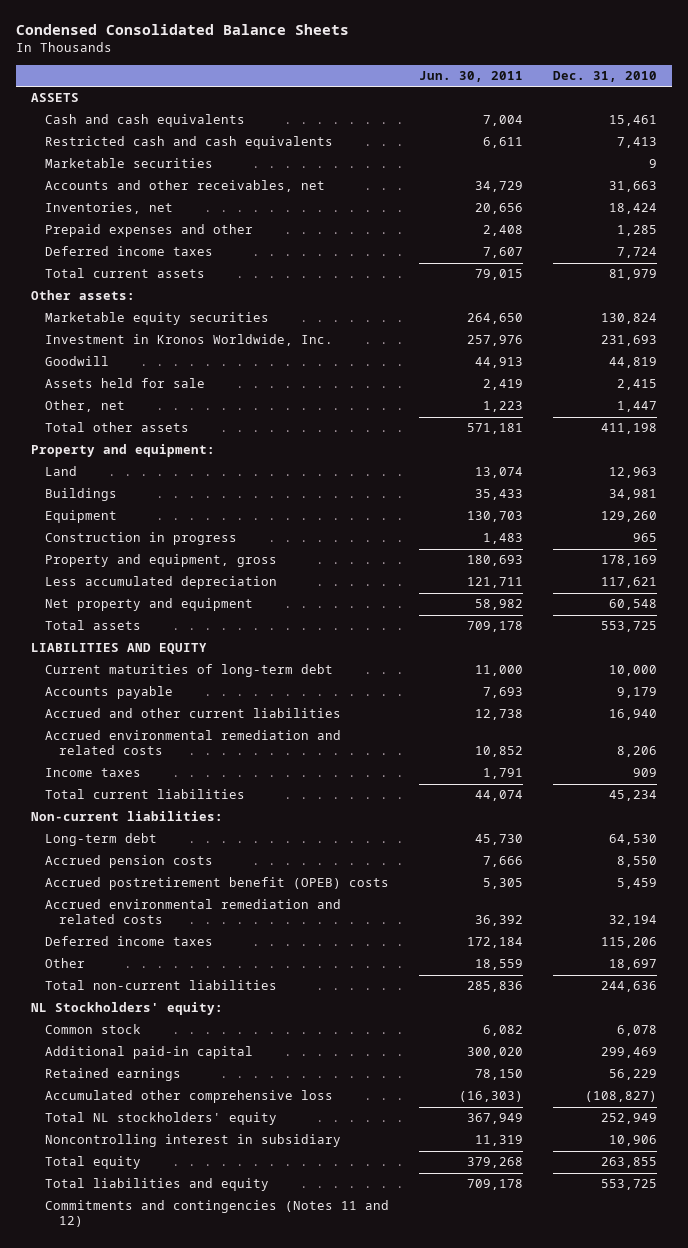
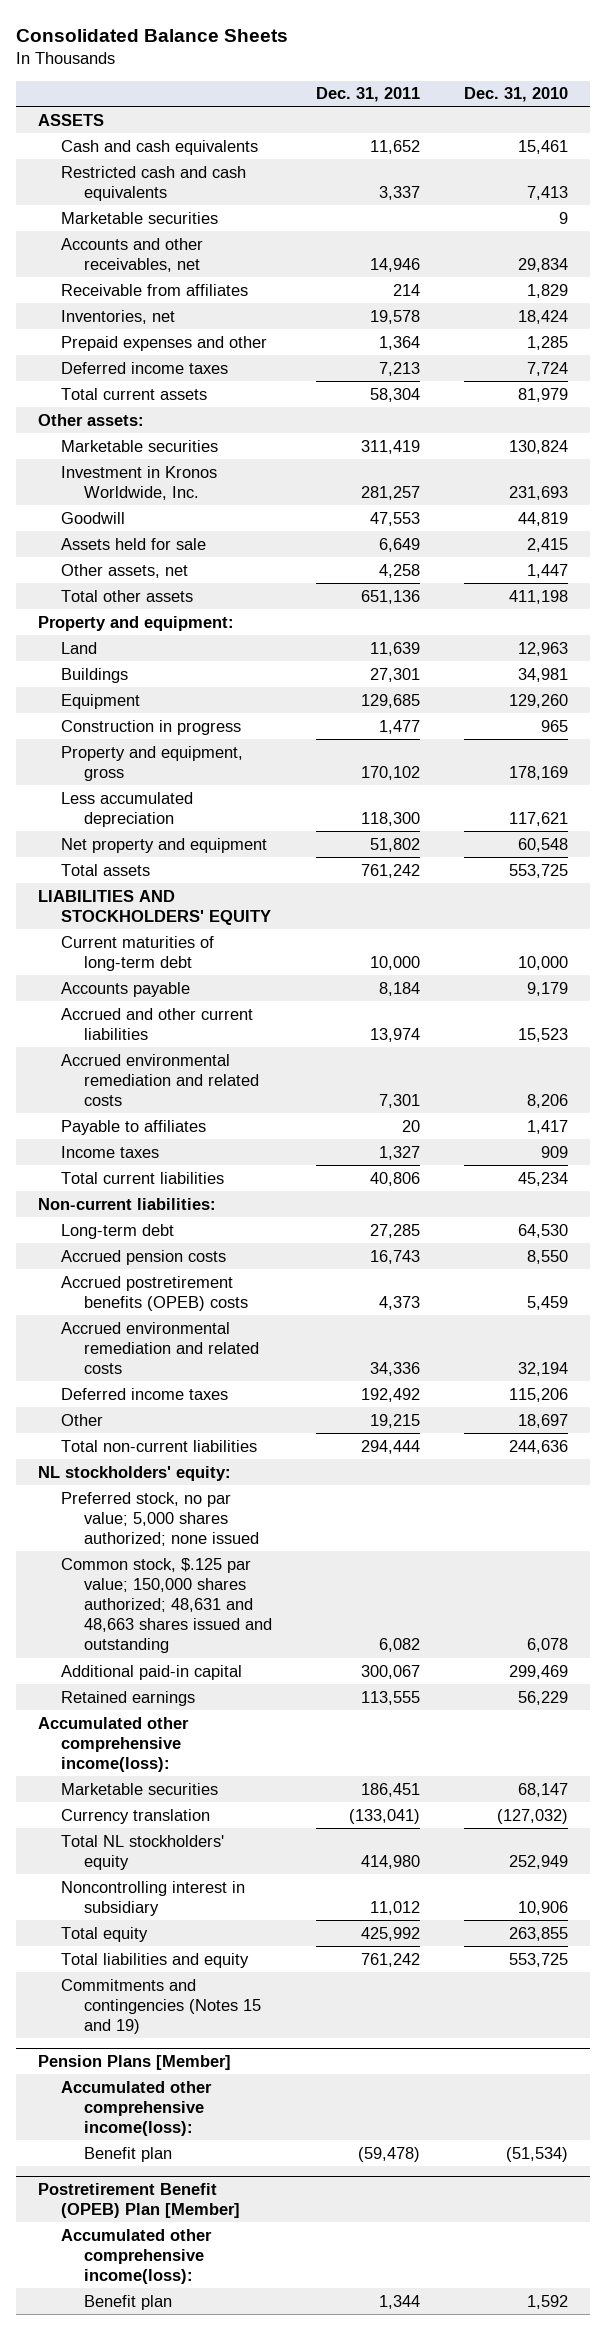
- Condensed Consolidated Balance Sheets
+ Consolidated Balance Sheets
- | Jun. 30, 2011 | Dec. 31, 2010
+ | Dec. 31, 2011 | Dec. 31, 2010
- Accounts and other receivables, net | 34,729 | 31,663
+ Accounts and other receivables, net | 14,946 | 29,834
+ Receivable from affiliates | 214 | 1,829
- Marketable equity securities | 264,650 | 130,824
+ Marketable securities | 311,419 | 130,824
- Other, net | 1,223 | 1,447
+ Other assets, net | 4,258 | 1,447
- LIABILITIES AND EQUITY
+ LIABILITIES AND STOCKHOLDERS' EQUITY
- Accrued and other current liabilities | 12,738 | 16,940
+ Accrued and other current liabilities | 13,974 | 15,523
+ Payable to affiliates | 20 | 1,417
- Accrued postretirement benefit (OPEB) costs | 5,305 | 5,459
+ Accrued postretirement benefits (OPEB) costs | 4,373 | 5,459
- NL Stockholders' equity:
- Common stock | 6,082 | 6,078
+ NL stockholders' equity:
+ Preferred stock, no par value; 5,000 shares authorized; none issued
+ Common stock, $.125 par value; 150,000 shares authorized; 48,631 and 48,663 shares issued and outstanding | 6,082 | 6,078
- Accumulated other comprehensive loss | (16,303) | (108,827)
+ Accumulated other comprehensive income(loss):
+ Marketable securities | 186,451 | 68,147
+ Currency translation | (133,041) | (127,032)
- Commitments and contingencies (Notes 11 and 12)
+ Commitments and contingencies (Notes 15 and 19)
+ Pension Plans [Member]
+ Accumulated other comprehensive income(loss):
+ Benefit plan | (59,478) | (51,534)
+ Postretirement Benefit (OPEB) Plan [Member]
+ Accumulated other comprehensive income(loss):
+ Benefit plan | 1,344 | 1,592

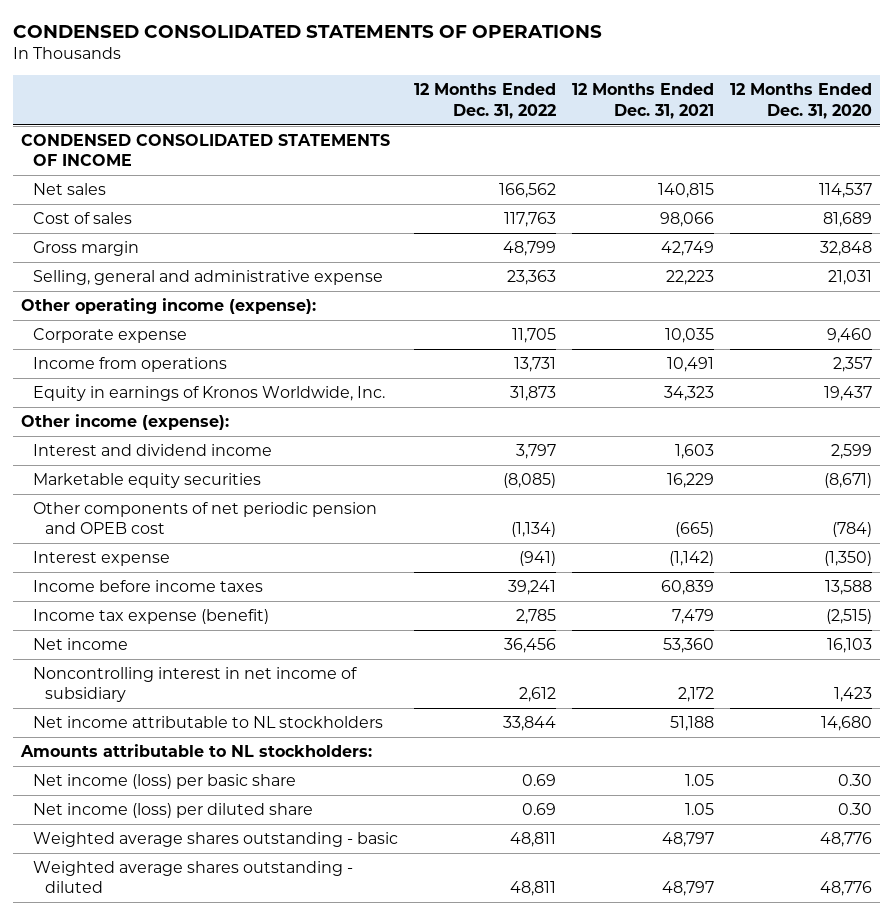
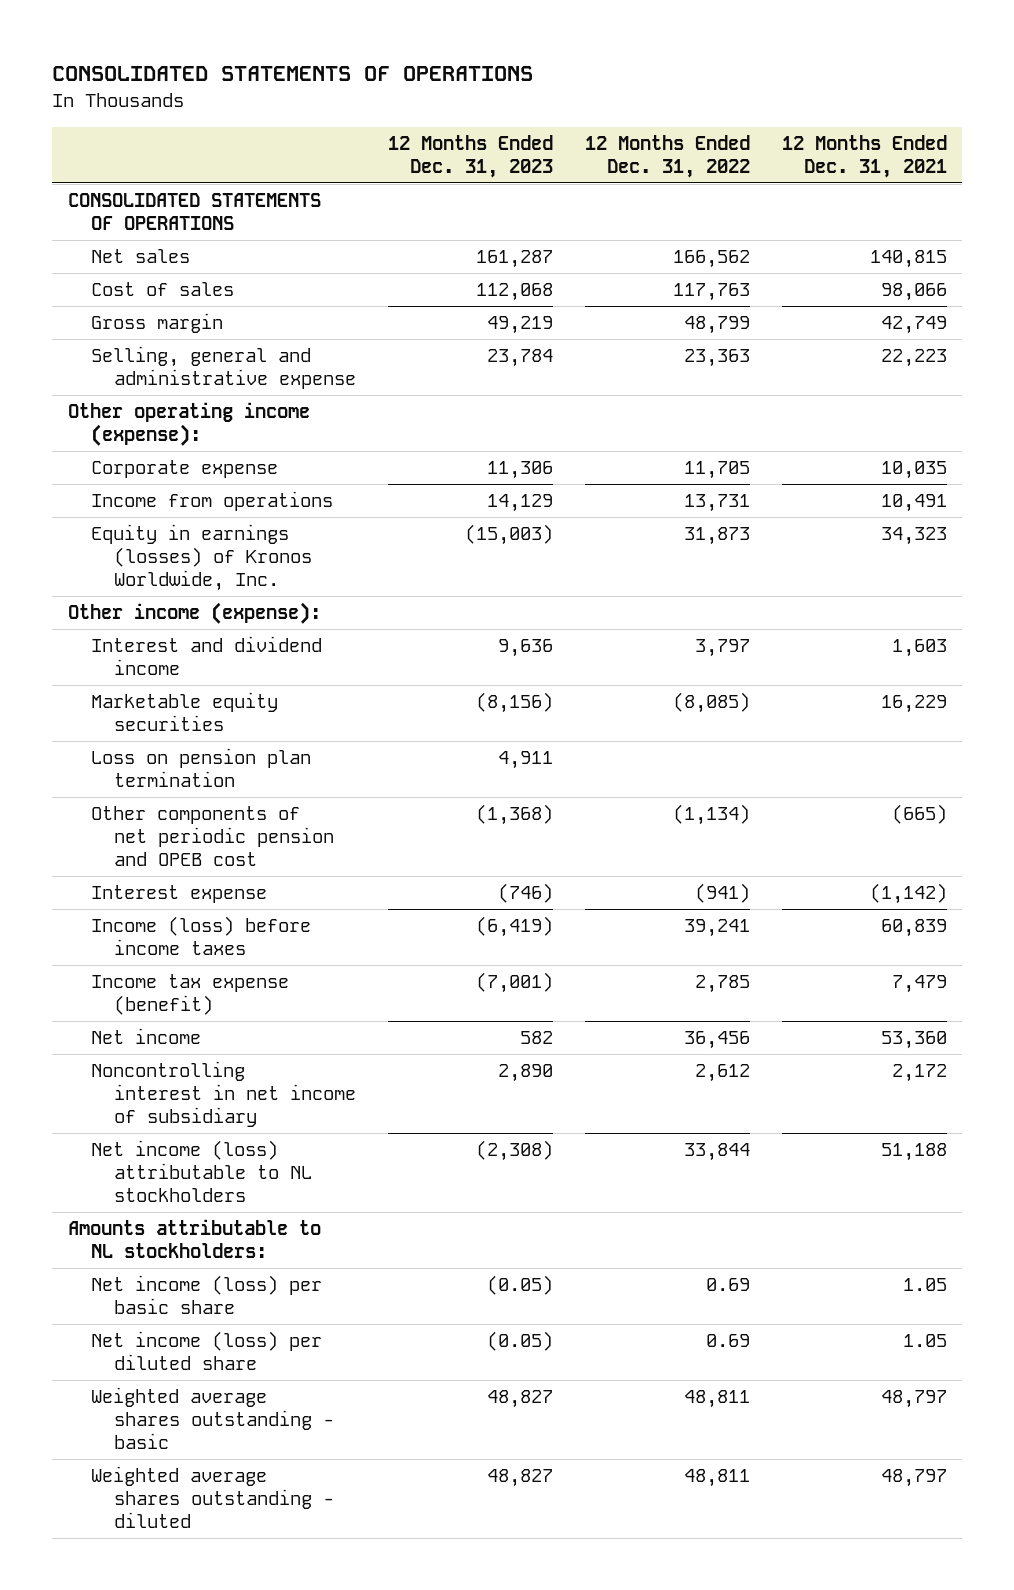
- CONDENSED CONSOLIDATED STATEMENTS OF OPERATIONS
+ CONSOLIDATED STATEMENTS OF OPERATIONS
- | 12 Months Ended Dec. 31, 2022 | 12 Months Ended Dec. 31, 2021 | 12 Months Ended Dec. 31, 2020
+ | 12 Months Ended Dec. 31, 2023 | 12 Months Ended Dec. 31, 2022 | 12 Months Ended Dec. 31, 2021
- CONDENSED CONSOLIDATED STATEMENTS OF INCOME
+ CONSOLIDATED STATEMENTS OF OPERATIONS
- Equity in earnings of Kronos Worldwide, Inc. | 31,873 | 34,323 | 19,437
+ Equity in earnings (losses) of Kronos Worldwide, Inc. | (15,003) | 31,873 | 34,323
+ Loss on pension plan termination | 4,911 | |
- Income before income taxes | 39,241 | 60,839 | 13,588
+ Income (loss) before income taxes | (6,419) | 39,241 | 60,839
- Net income attributable to NL stockholders | 33,844 | 51,188 | 14,680
+ Net income (loss) attributable to NL stockholders | (2,308) | 33,844 | 51,188

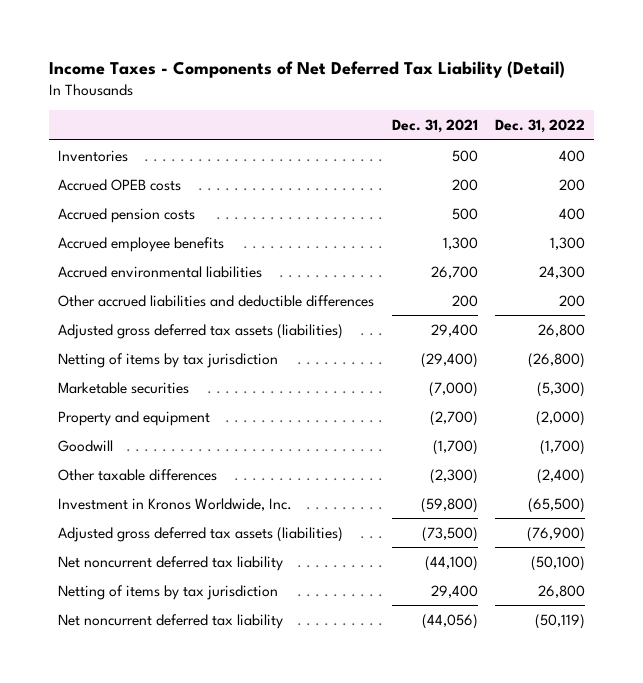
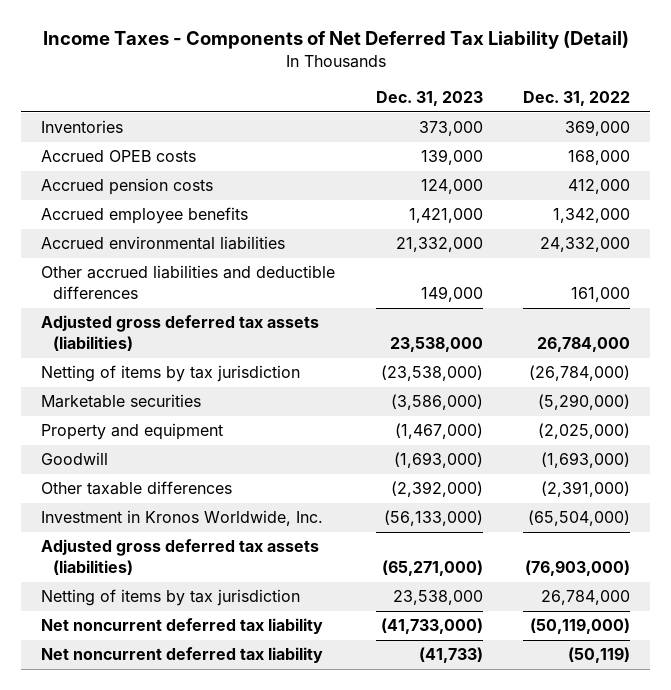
- | Dec. 31, 2021 | Dec. 31, 2022
+ | Dec. 31, 2023 | Dec. 31, 2022
- Inventories | 500 | 400
- Accrued OPEB costs | 200 | 200
- Accrued pension costs | 500 | 400
- Accrued employee benefits | 1,300 | 1,300
- Accrued environmental liabilities | 26,700 | 24,300
- Other accrued liabilities and deductible differences | 200 | 200
- Adjusted gross deferred tax assets (liabilities) | 29,400 | 26,800
- Netting of items by tax jurisdiction | (29,400) | (26,800)
- Marketable securities | (7,000) | (5,300)
- Property and equipment | (2,700) | (2,000)
- Goodwill | (1,700) | (1,700)
- Other taxable differences | (2,300) | (2,400)
- Investment in Kronos Worldwide, Inc. | (59,800) | (65,500)
- Adjusted gross deferred tax assets (liabilities) | (73,500) | (76,900)
- Net noncurrent deferred tax liability | (44,100) | (50,100)
- Netting of items by tax jurisdiction | 29,400 | 26,800
+ Inventories | 373,000 | 369,000
+ Accrued OPEB costs | 139,000 | 168,000
+ Accrued pension costs | 124,000 | 412,000
+ Accrued employee benefits | 1,421,000 | 1,342,000
+ Accrued environmental liabilities | 21,332,000 | 24,332,000
+ Other accrued liabilities and deductible differences | 149,000 | 161,000
+ Adjusted gross deferred tax assets (liabilities) | 23,538,000 | 26,784,000
+ Netting of items by tax jurisdiction | (23,538,000) | (26,784,000)
+ Marketable securities | (3,586,000) | (5,290,000)
+ Property and equipment | (1,467,000) | (2,025,000)
+ Goodwill | (1,693,000) | (1,693,000)
+ Other taxable differences | (2,392,000) | (2,391,000)
+ Investment in Kronos Worldwide, Inc. | (56,133,000) | (65,504,000)
+ Adjusted gross deferred tax assets (liabilities) | (65,271,000) | (76,903,000)
+ Netting of items by tax jurisdiction | 23,538,000 | 26,784,000
+ Net noncurrent deferred tax liability | (41,733,000) | (50,119,000)

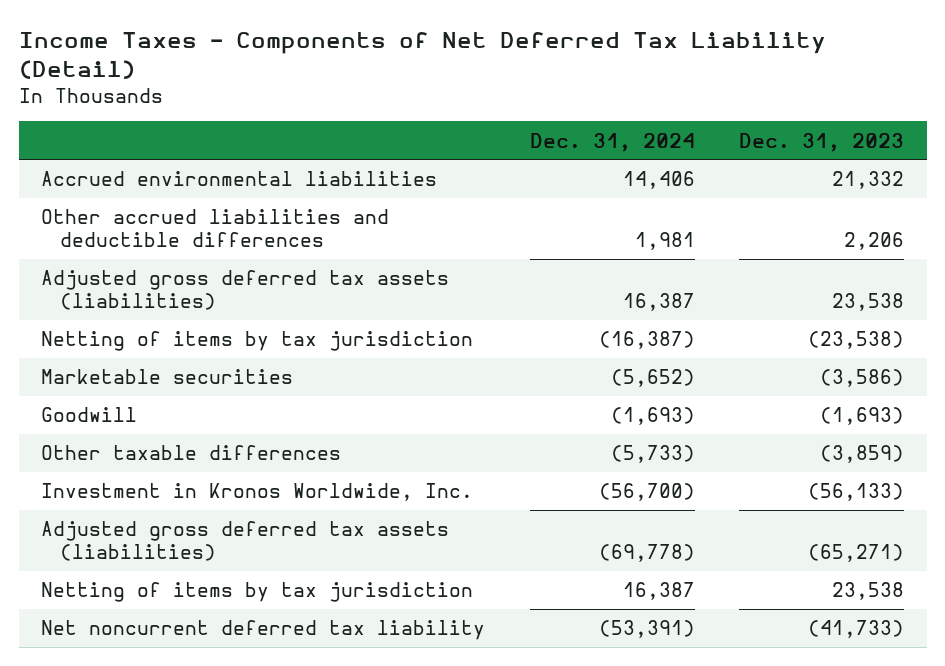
- | Dec. 31, 2023 | Dec. 31, 2022
+ | Dec. 31, 2024 | Dec. 31, 2023
- Inventories | 373,000 | 369,000
- Accrued OPEB costs | 139,000 | 168,000
- Accrued pension costs | 124,000 | 412,000
- Accrued employee benefits | 1,421,000 | 1,342,000
- Accrued environmental liabilities | 21,332,000 | 24,332,000
- Other accrued liabilities and deductible differences | 149,000 | 161,000
- Adjusted gross deferred tax assets (liabilities) | 23,538,000 | 26,784,000
- Netting of items by tax jurisdiction | (23,538,000) | (26,784,000)
- Marketable securities | (3,586,000) | (5,290,000)
- Property and equipment | (1,467,000) | (2,025,000)
- Goodwill | (1,693,000) | (1,693,000)
- Other taxable differences | (2,392,000) | (2,391,000)
- Investment in Kronos Worldwide, Inc. | (56,133,000) | (65,504,000)
- Adjusted gross deferred tax assets (liabilities) | (65,271,000) | (76,903,000)
- Netting of items by tax jurisdiction | 23,538,000 | 26,784,000
- Net noncurrent deferred tax liability | (41,733,000) | (50,119,000)
+ Accrued environmental liabilities | 14,406 | 21,332
+ Other accrued liabilities and deductible differences | 1,981 | 2,206
+ Adjusted gross deferred tax assets (liabilities) | 16,387 | 23,538
+ Netting of items by tax jurisdiction | (16,387) | (23,538)
+ Marketable securities | (5,652) | (3,586)
+ Goodwill | (1,693) | (1,693)
+ Other taxable differences | (5,733) | (3,859)
+ Investment in Kronos Worldwide, Inc. | (56,700) | (56,133)
+ Adjusted gross deferred tax assets (liabilities) | (69,778) | (65,271)
+ Netting of items by tax jurisdiction | 16,387 | 23,538

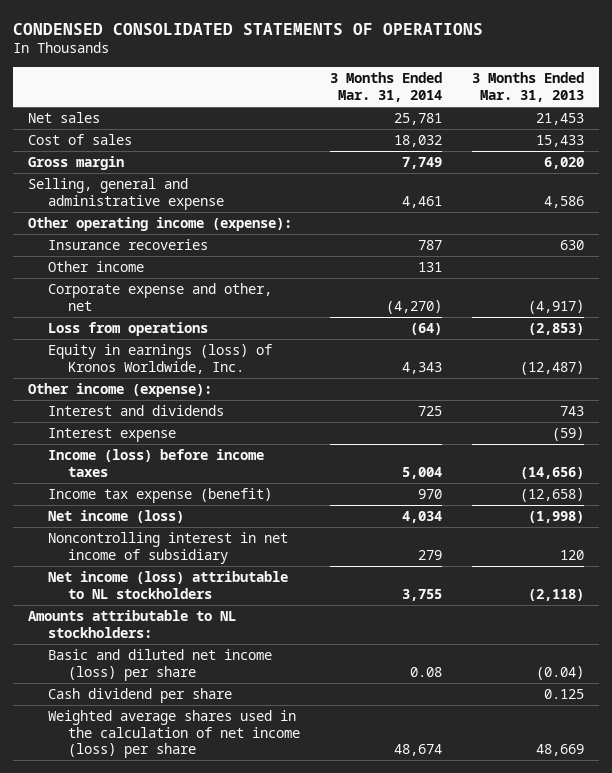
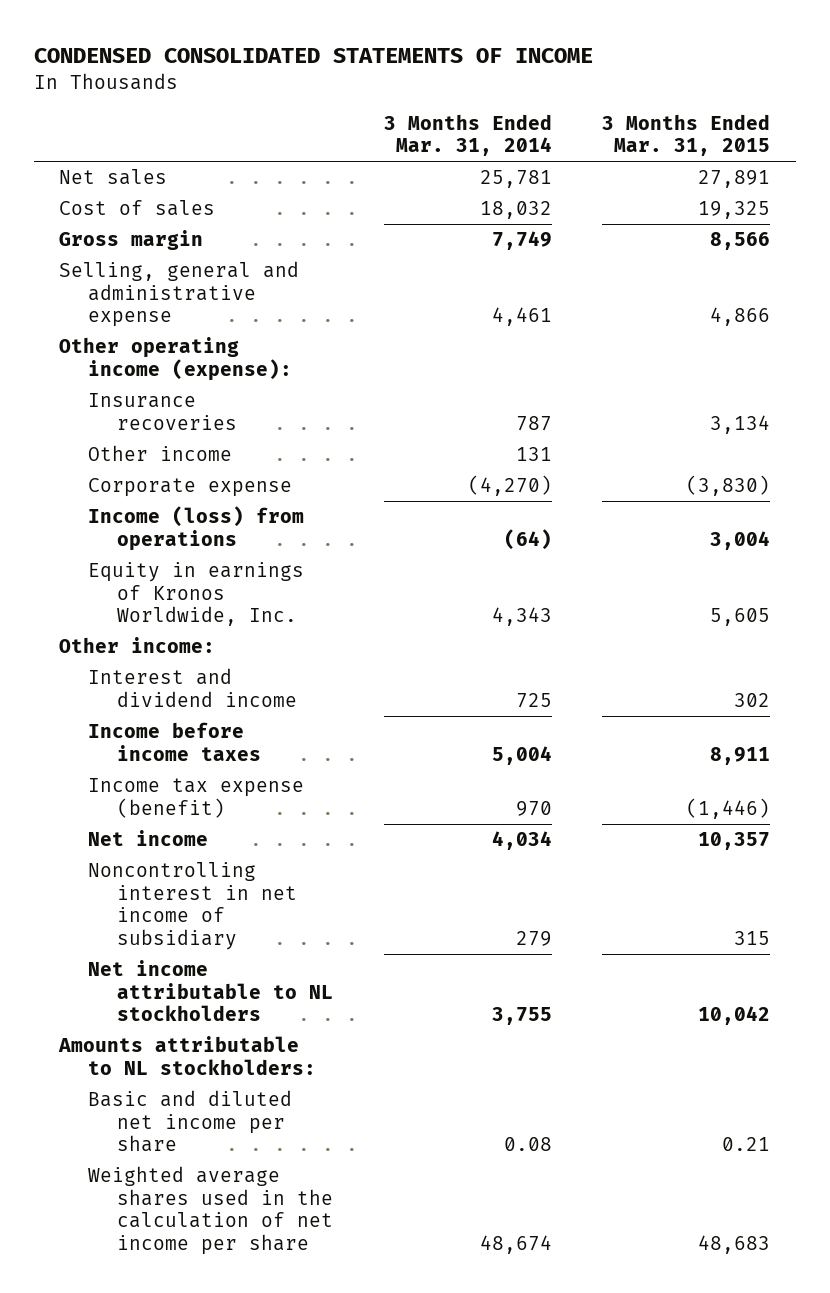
- CONDENSED CONSOLIDATED STATEMENTS OF OPERATIONS
+ CONDENSED CONSOLIDATED STATEMENTS OF INCOME
- | 3 Months Ended Mar. 31, 2014 | 3 Months Ended Mar. 31, 2013
+ | 3 Months Ended Mar. 31, 2014 | 3 Months Ended Mar. 31, 2015
- Corporate expense and other, net | (4,270) | (4,917)
- Loss from operations | (64) | (2,853)
- Equity in earnings (loss) of Kronos Worldwide, Inc. | 4,343 | (12,487)
- Other income (expense):
- Interest and dividends | 725 | 743
- Interest expense | | (59)
- Income (loss) before income taxes | 5,004 | (14,656)
+ Corporate expense | (4,270) | (3,830)
+ Income (loss) from operations | (64) | 3,004
+ Equity in earnings of Kronos Worldwide, Inc. | 4,343 | 5,605
+ Other income:
+ Interest and dividend income | 725 | 302
+ Income before income taxes | 5,004 | 8,911
- Net income (loss) | 4,034 | (1,998)
+ Net income | 4,034 | 10,357
- Net income (loss) attributable to NL stockholders | 3,755 | (2,118)
+ Net income attributable to NL stockholders | 3,755 | 10,042
- Basic and diluted net income (loss) per share | 0.08 | (0.04)
- Cash dividend per share | | 0.125
- Weighted average shares used in the calculation of net income (loss) per share | 48,674 | 48,669
+ Basic and diluted net income per share | 0.08 | 0.21
+ Weighted average shares used in the calculation of net income per share | 48,674 | 48,683

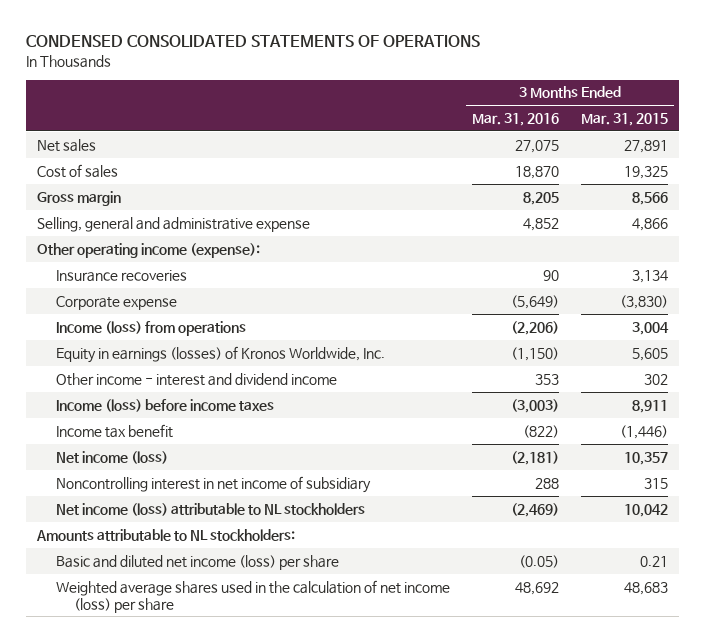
- CONDENSED CONSOLIDATED STATEMENTS OF INCOME
+ CONDENSED CONSOLIDATED STATEMENTS OF OPERATIONS
- | 3 Months Ended Mar. 31, 2014 | 3 Months Ended Mar. 31, 2015
+ | 3 Months Ended Mar. 31, 2016 | 3 Months Ended Mar. 31, 2015
- Other income | 131 |
- Equity in earnings of Kronos Worldwide, Inc. | 4,343 | 5,605
- Other income:
- Interest and dividend income | 725 | 302
- Income before income taxes | 5,004 | 8,911
- Income tax expense (benefit) | 970 | (1,446)
- Net income | 4,034 | 10,357
+ Equity in earnings (losses) of Kronos Worldwide, Inc. | (1,150) | 5,605
+ Other income - interest and dividend income | 353 | 302
+ Income (loss) before income taxes | (3,003) | 8,911
+ Income tax benefit | (822) | (1,446)
+ Net income (loss) | (2,181) | 10,357
- Net income attributable to NL stockholders | 3,755 | 10,042
+ Net income (loss) attributable to NL stockholders | (2,469) | 10,042
- Basic and diluted net income per share | 0.08 | 0.21
- Weighted average shares used in the calculation of net income per share | 48,674 | 48,683
+ Basic and diluted net income (loss) per share | (0.05) | 0.21
+ Weighted average shares used in the calculation of net income (loss) per share | 48,692 | 48,683

